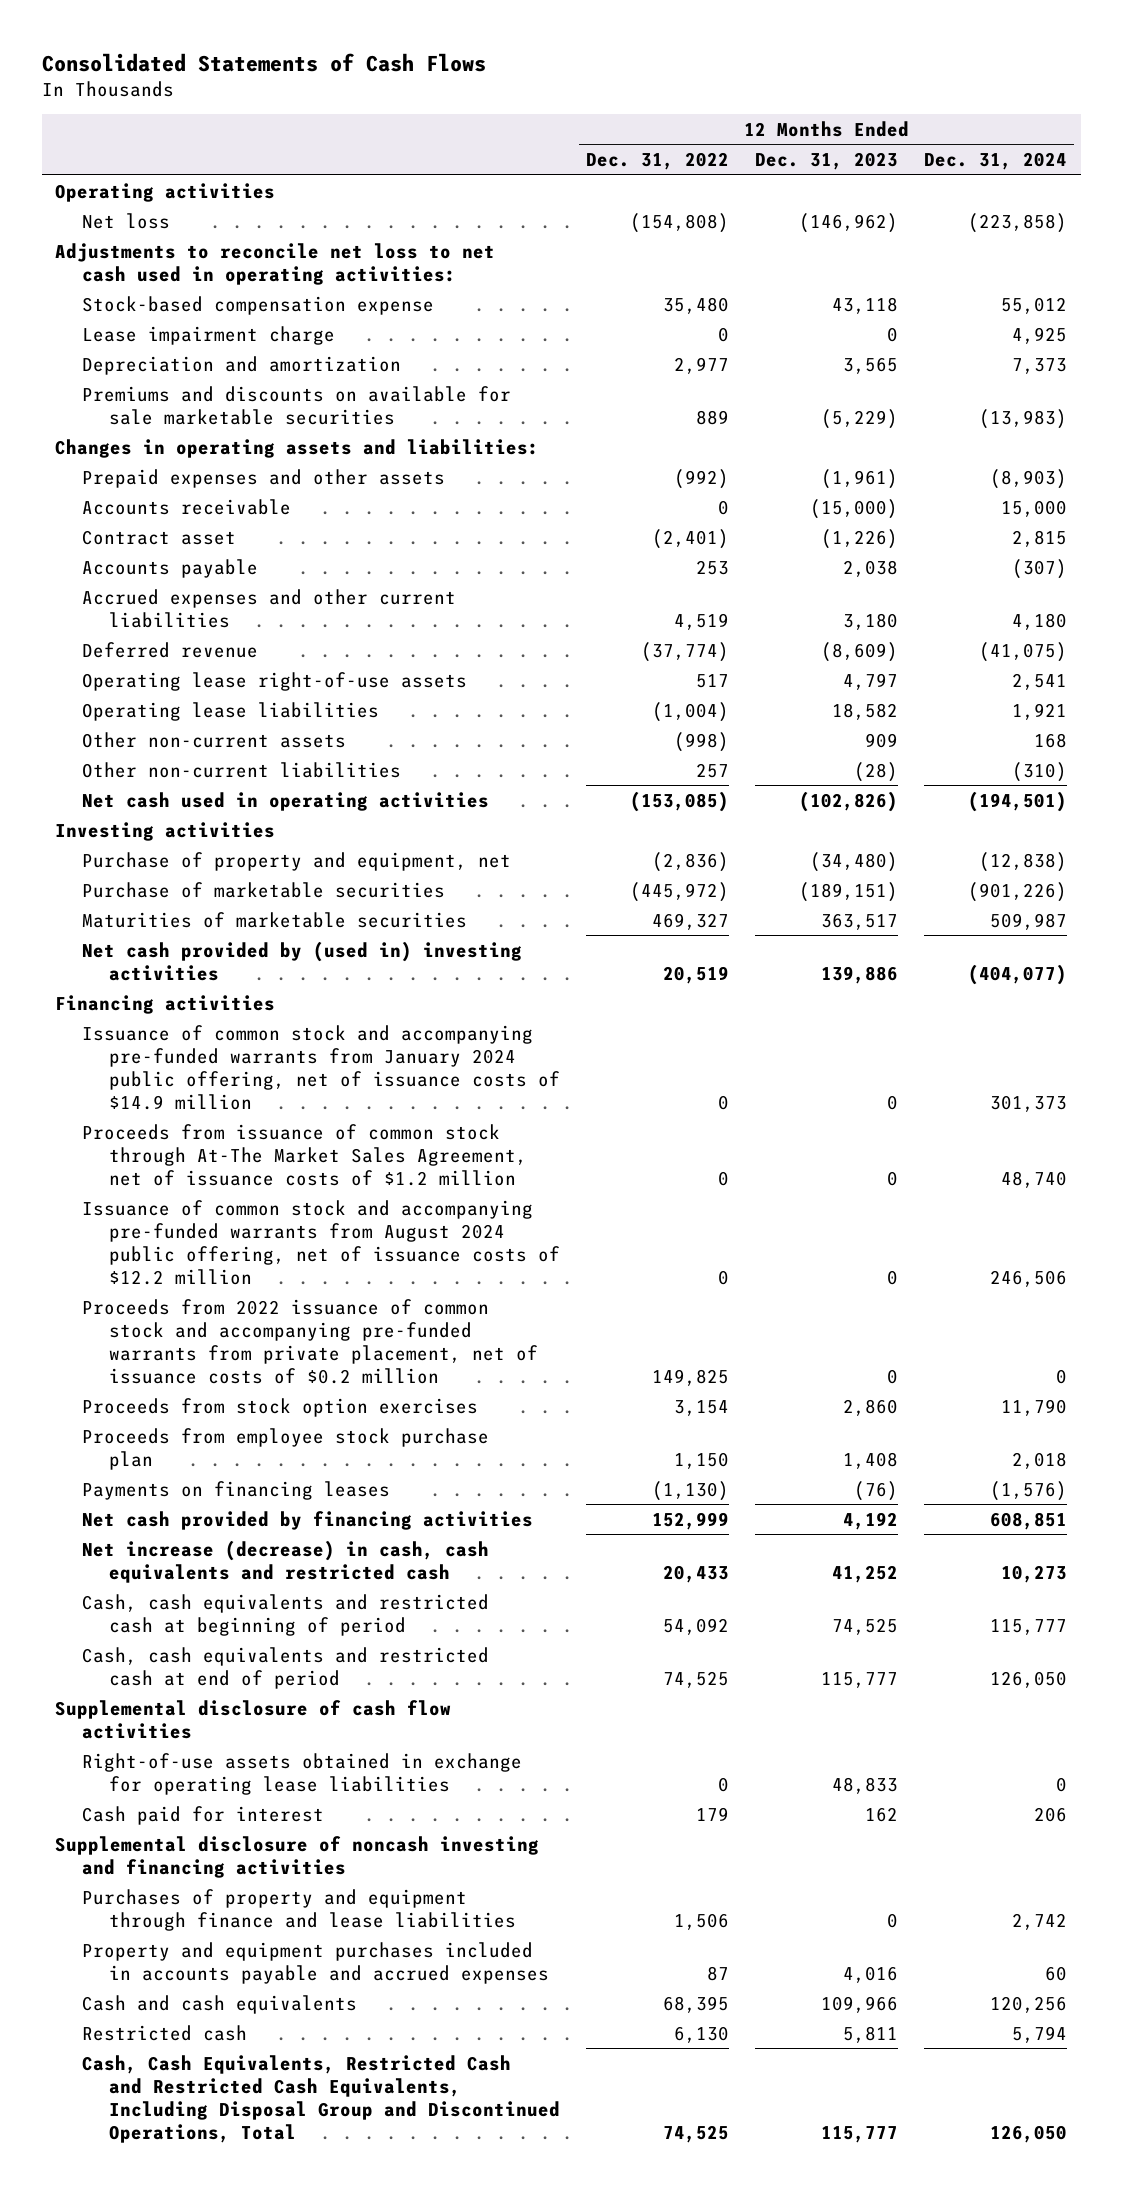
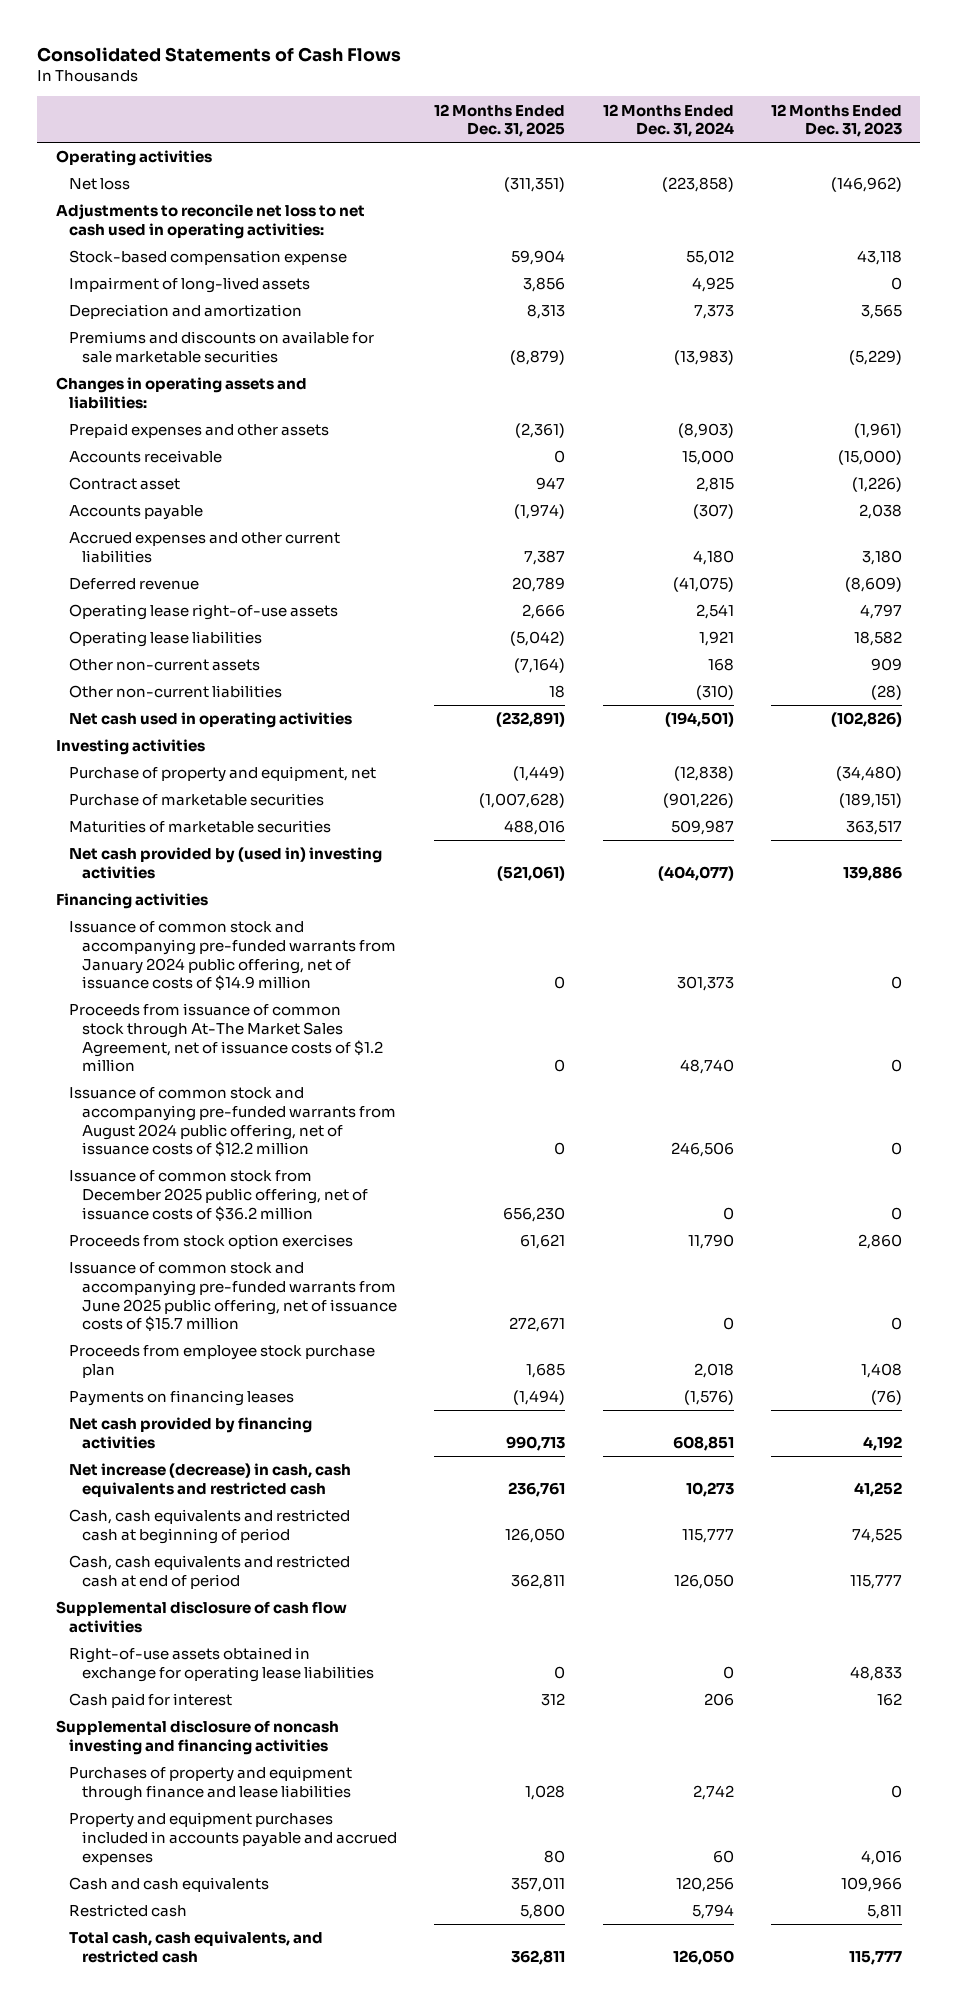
- | 12 Months Ended Dec. 31, 2022 | 12 Months Ended Dec. 31, 2023 | 12 Months Ended Dec. 31, 2024
+ | 12 Months Ended Dec. 31, 2025 | 12 Months Ended Dec. 31, 2024 | 12 Months Ended Dec. 31, 2023
- Lease impairment charge | 0 | 0 | 4,925
+ Impairment of long-lived assets | 3,856 | 4,925 | 0
- Proceeds from 2022 issuance of common stock and accompanying pre-funded warrants from private placement, net of issuance costs of $0.2 million | 149,825 | 0 | 0
+ Issuance of common stock from December 2025 public offering, net of issuance costs of $36.2 million | 656,230 | 0 | 0
+ Issuance of common stock and accompanying pre-funded warrants from June 2025 public offering, net of issuance costs of $15.7 million | 272,671 | 0 | 0
- Cash, Cash Equivalents, Restricted Cash and Restricted Cash Equivalents, Including Disposal Group and Discontinued Operations, Total | 74,525 | 115,777 | 126,050
+ Total cash, cash equivalents, and restricted cash | 362,811 | 126,050 | 115,777

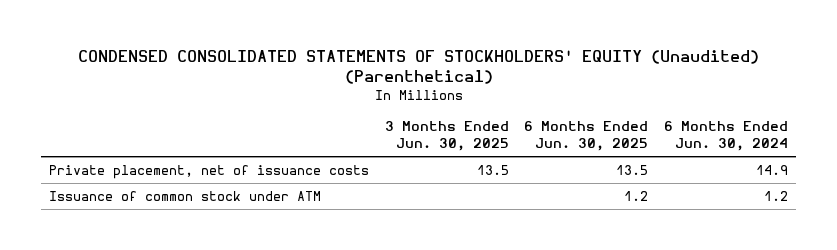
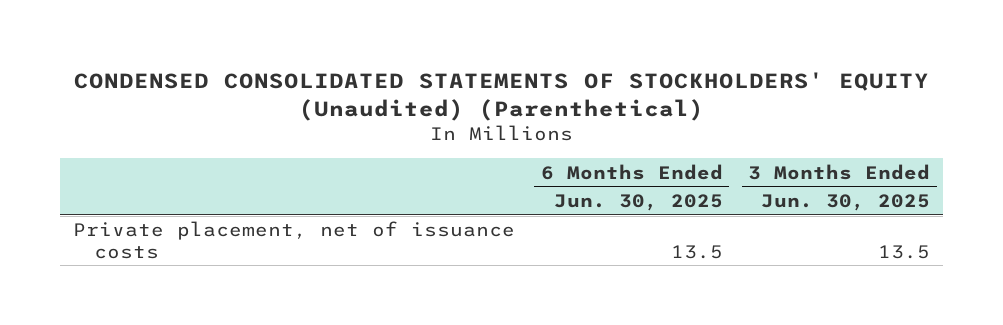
- | 3 Months Ended Jun. 30, 2025 | 6 Months Ended Jun. 30, 2025 | 6 Months Ended Jun. 30, 2024
+ | 6 Months Ended Jun. 30, 2025 | 3 Months Ended Jun. 30, 2025
- Issuance of common stock under ATM | | 1.2 | 1.2

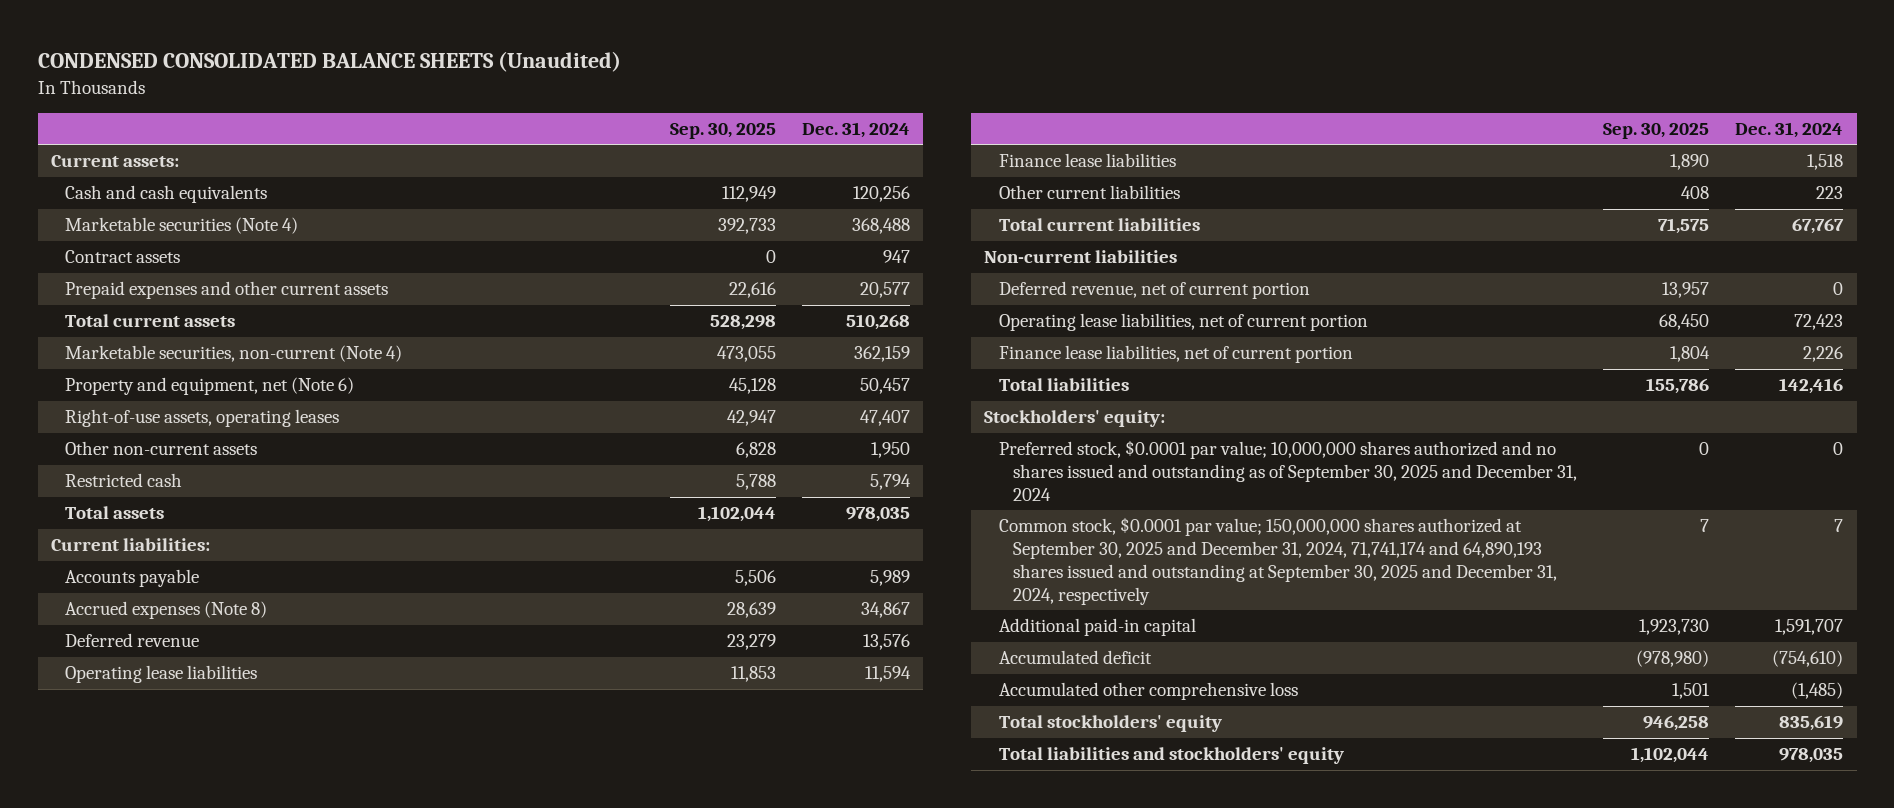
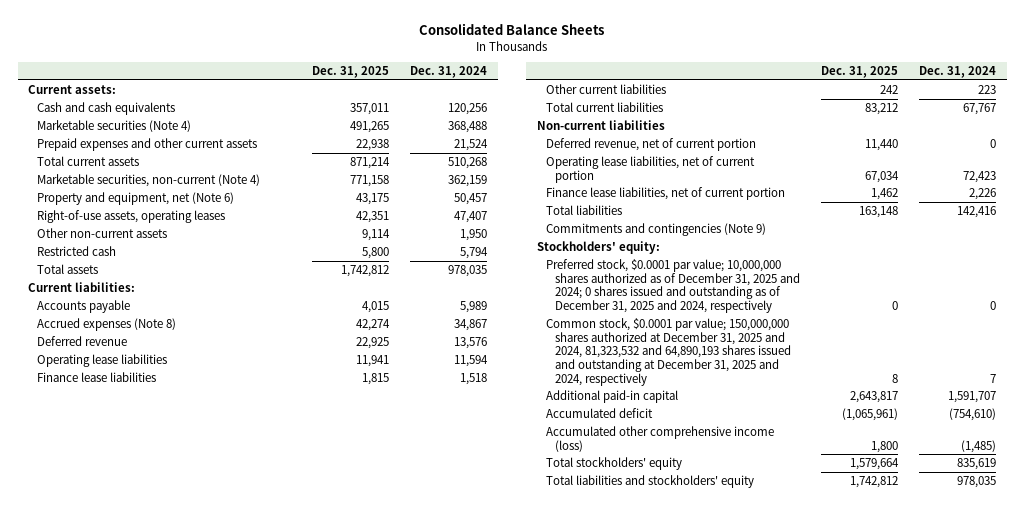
- CONDENSED CONSOLIDATED BALANCE SHEETS (Unaudited)
+ Consolidated Balance Sheets
- | Sep. 30, 2025 | Dec. 31, 2024
+ | Dec. 31, 2025 | Dec. 31, 2024
- Contract assets | 0 | 947
- Prepaid expenses and other current assets | 22,616 | 20,577
+ Prepaid expenses and other current assets | 22,938 | 21,524
+ Commitments and contingencies (Note 9)
- Preferred stock, $0.0001 par value; 10,000,000 shares authorized and no shares issued and outstanding as of September 30, 2025 and December 31, 2024 | 0 | 0
- Common stock, $0.0001 par value; 150,000,000 shares authorized at September 30, 2025 and December 31, 2024, 71,741,174 and 64,890,193 shares issued and outstanding at September 30, 2025 and December 31, 2024, respectively | 7 | 7
+ Preferred stock, $0.0001 par value; 10,000,000 shares authorized as of December 31, 2025 and 2024; 0 shares issued and outstanding as of December 31, 2025 and 2024, respectively | 0 | 0
+ Common stock, $0.0001 par value; 150,000,000 shares authorized at December 31, 2025 and 2024, 81,323,532 and 64,890,193 shares issued and outstanding at December 31, 2025 and 2024, respectively | 8 | 7
- Accumulated other comprehensive loss | 1,501 | (1,485)
+ Accumulated other comprehensive income (loss) | 1,800 | (1,485)

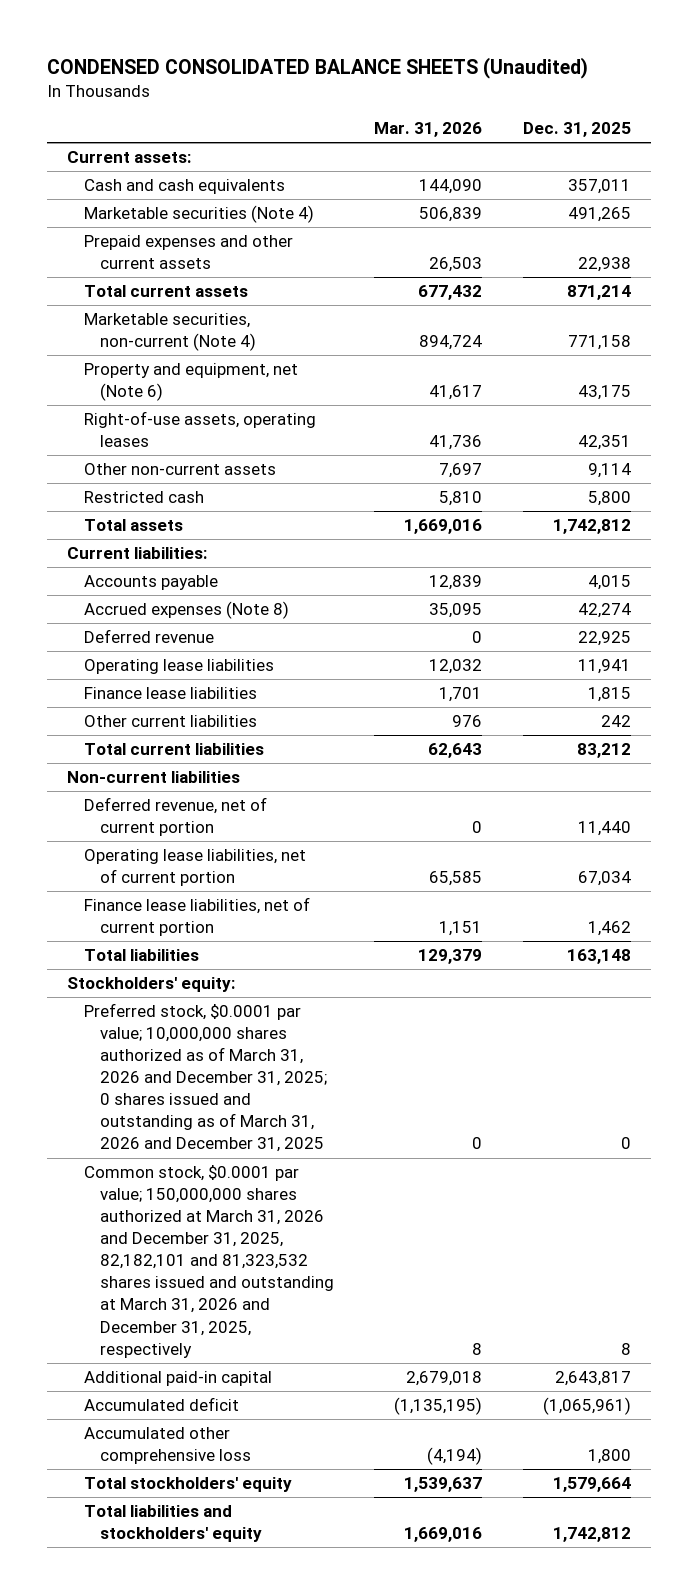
- Consolidated Balance Sheets
+ CONDENSED CONSOLIDATED BALANCE SHEETS (Unaudited)
- | Dec. 31, 2025 | Dec. 31, 2024
+ | Mar. 31, 2026 | Dec. 31, 2025
- Commitments and contingencies (Note 9)
- Preferred stock, $0.0001 par value; 10,000,000 shares authorized as of December 31, 2025 and 2024; 0 shares issued and outstanding as of December 31, 2025 and 2024, respectively | 0 | 0
- Common stock, $0.0001 par value; 150,000,000 shares authorized at December 31, 2025 and 2024, 81,323,532 and 64,890,193 shares issued and outstanding at December 31, 2025 and 2024, respectively | 8 | 7
+ Preferred stock, $0.0001 par value; 10,000,000 shares authorized as of March 31, 2026 and December 31, 2025; 0 shares issued and outstanding as of March 31, 2026 and December 31, 2025 | 0 | 0
+ Common stock, $0.0001 par value; 150,000,000 shares authorized at March 31, 2026 and December 31, 2025, 82,182,101 and 81,323,532 shares issued and outstanding at March 31, 2026 and December 31, 2025, respectively | 8 | 8
- Accumulated other comprehensive income (loss) | 1,800 | (1,485)
+ Accumulated other comprehensive loss | (4,194) | 1,800

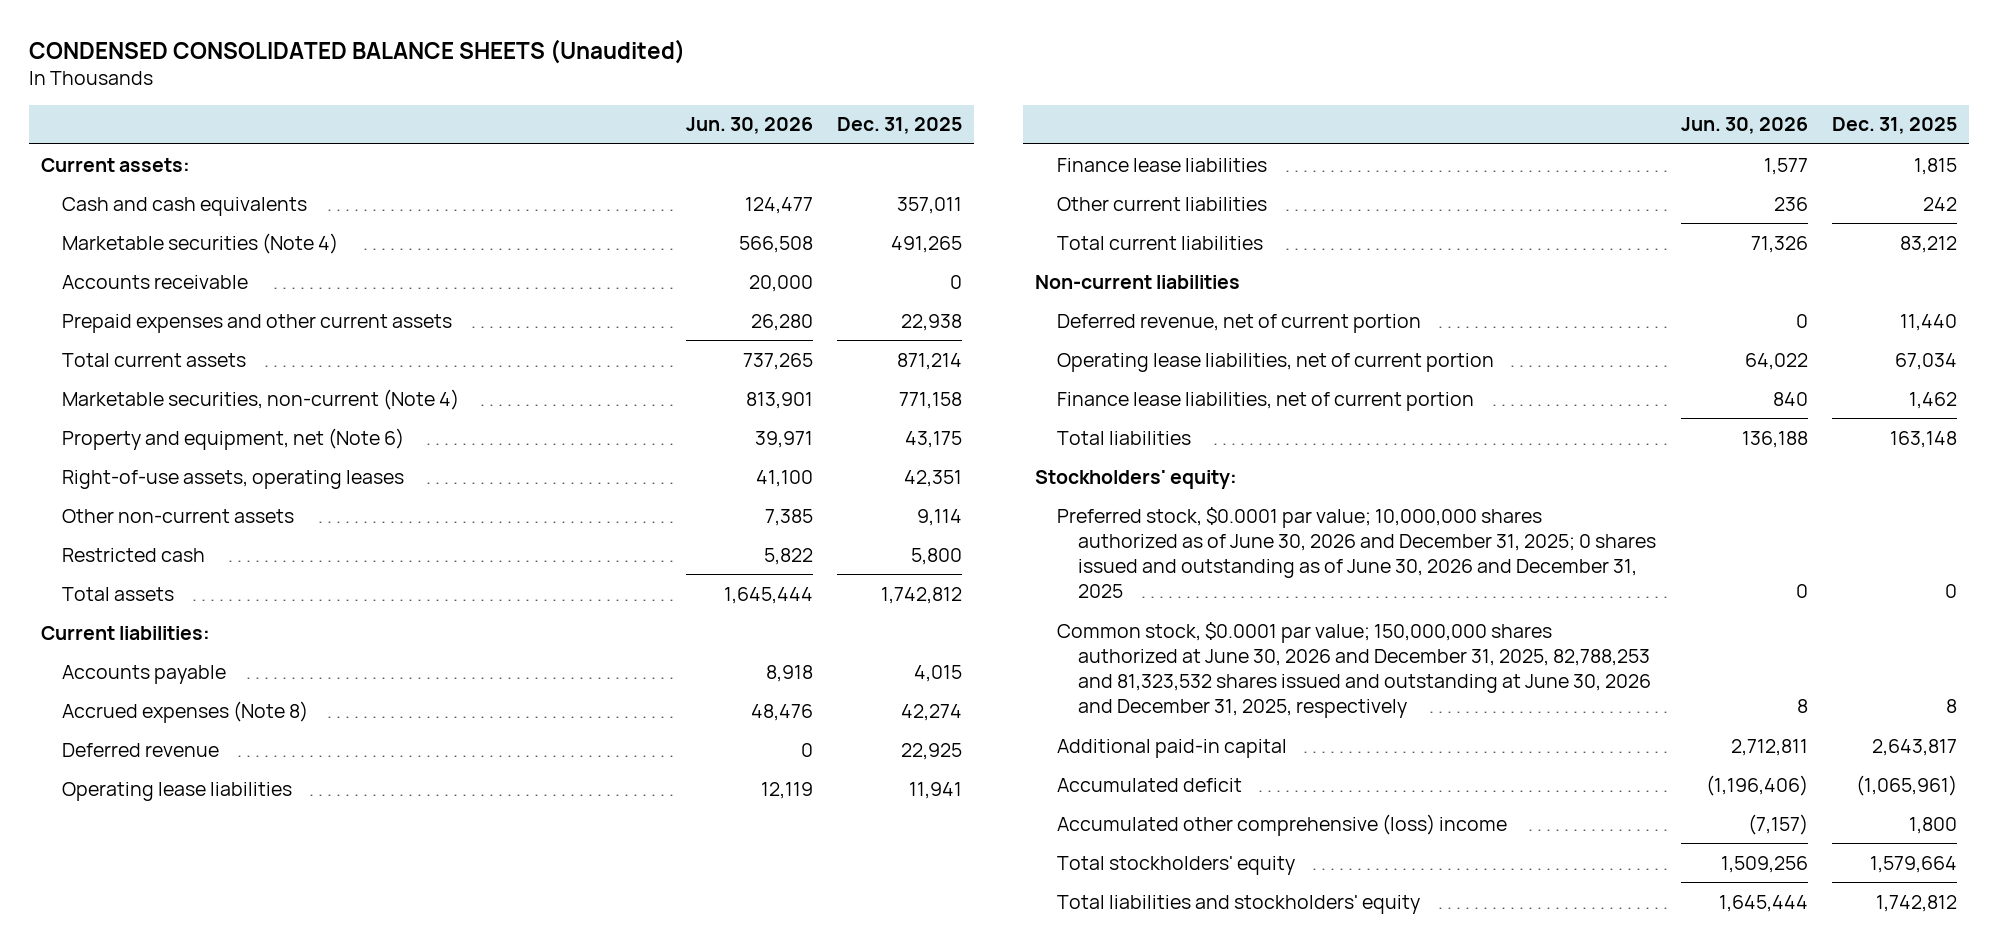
- | Mar. 31, 2026 | Dec. 31, 2025
+ | Jun. 30, 2026 | Dec. 31, 2025
+ Accounts receivable | 20,000 | 0
- Preferred stock, $0.0001 par value; 10,000,000 shares authorized as of March 31, 2026 and December 31, 2025; 0 shares issued and outstanding as of March 31, 2026 and December 31, 2025 | 0 | 0
- Common stock, $0.0001 par value; 150,000,000 shares authorized at March 31, 2026 and December 31, 2025, 82,182,101 and 81,323,532 shares issued and outstanding at March 31, 2026 and December 31, 2025, respectively | 8 | 8
+ Preferred stock, $0.0001 par value; 10,000,000 shares authorized as of June 30, 2026 and December 31, 2025; 0 shares issued and outstanding as of June 30, 2026 and December 31, 2025 | 0 | 0
+ Common stock, $0.0001 par value; 150,000,000 shares authorized at June 30, 2026 and December 31, 2025, 82,788,253 and 81,323,532 shares issued and outstanding at June 30, 2026 and December 31, 2025, respectively | 8 | 8
- Accumulated other comprehensive loss | (4,194) | 1,800
+ Accumulated other comprehensive (loss) income | (7,157) | 1,800

